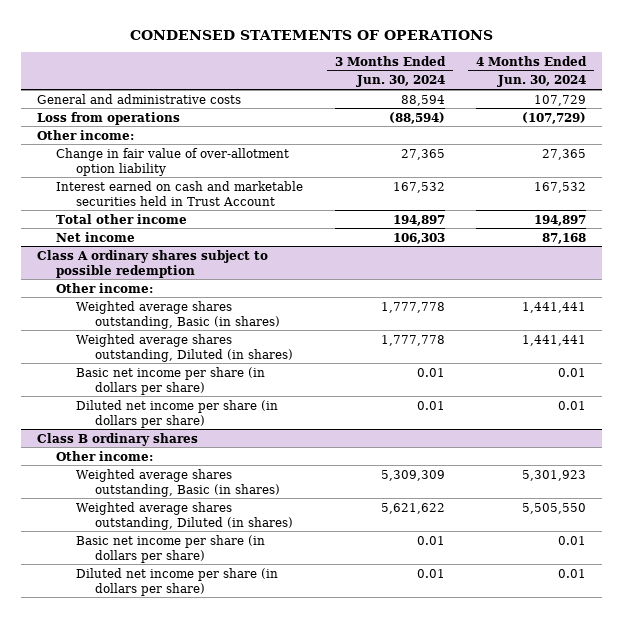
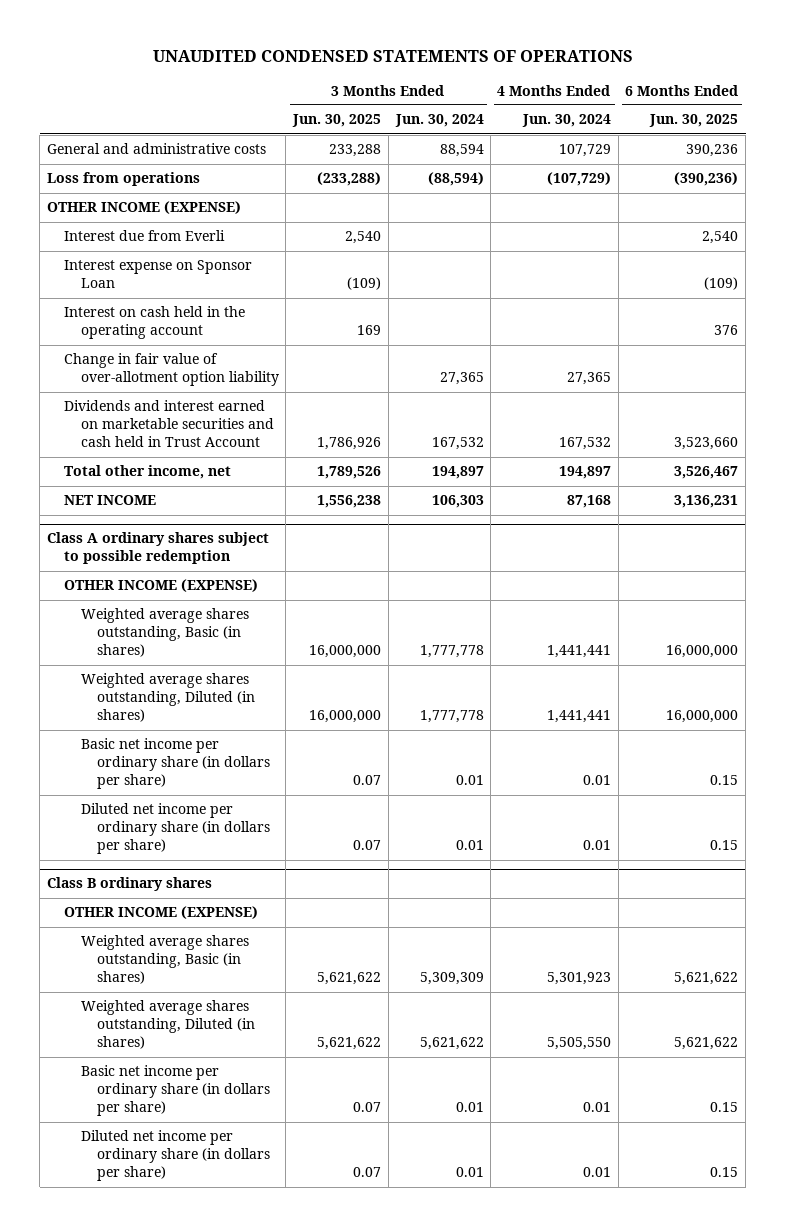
- CONDENSED STATEMENTS OF OPERATIONS
+ UNAUDITED CONDENSED STATEMENTS OF OPERATIONS
- | 3 Months Ended Jun. 30, 2024 | 4 Months Ended Jun. 30, 2024
+ | 3 Months Ended Jun. 30, 2025 | 3 Months Ended Jun. 30, 2024 | 4 Months Ended Jun. 30, 2024 | 6 Months Ended Jun. 30, 2025
- Other income:
+ OTHER INCOME (EXPENSE)
+ Interest due from Everli | 2,540 | | | 2,540
+ Interest expense on Sponsor Loan | (109) | | | (109)
+ Interest on cash held in the operating account | 169 | | | 376
- Interest earned on cash and marketable securities held in Trust Account | 167,532 | 167,532
- Total other income | 194,897 | 194,897
- Net income | 106,303 | 87,168
+ Dividends and interest earned on marketable securities and cash held in Trust Account | 1,786,926 | 167,532 | 167,532 | 3,523,660
+ Total other income, net | 1,789,526 | 194,897 | 194,897 | 3,526,467
+ NET INCOME | 1,556,238 | 106,303 | 87,168 | 3,136,231
@ Class A ordinary shares subject to possible redemption
- Other income:
+ OTHER INCOME (EXPENSE)
- Basic net income per share (in dollars per share) | 0.01 | 0.01
- Diluted net income per share (in dollars per share) | 0.01 | 0.01
+ Basic net income per ordinary share (in dollars per share) | 0.07 | 0.01 | 0.01 | 0.15
+ Diluted net income per ordinary share (in dollars per share) | 0.07 | 0.01 | 0.01 | 0.15
@ Class B ordinary shares
- Other income:
+ OTHER INCOME (EXPENSE)
- Basic net income per share (in dollars per share) | 0.01 | 0.01
- Diluted net income per share (in dollars per share) | 0.01 | 0.01
+ Basic net income per ordinary share (in dollars per share) | 0.07 | 0.01 | 0.01 | 0.15
+ Diluted net income per ordinary share (in dollars per share) | 0.07 | 0.01 | 0.01 | 0.15

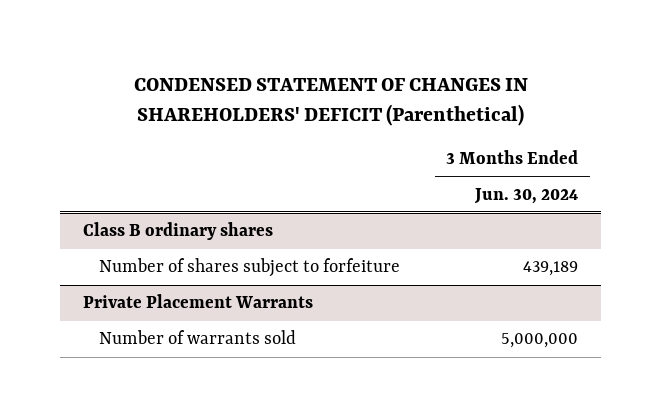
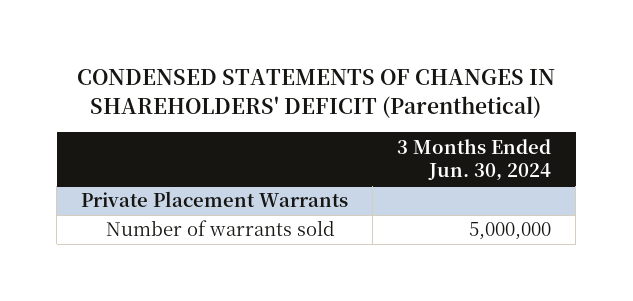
- CONDENSED STATEMENT OF CHANGES IN SHAREHOLDERS' DEFICIT (Parenthetical)
+ CONDENSED STATEMENTS OF CHANGES IN SHAREHOLDERS' DEFICIT (Parenthetical)
- Class B ordinary shares
- Number of shares subject to forfeiture | 439,189

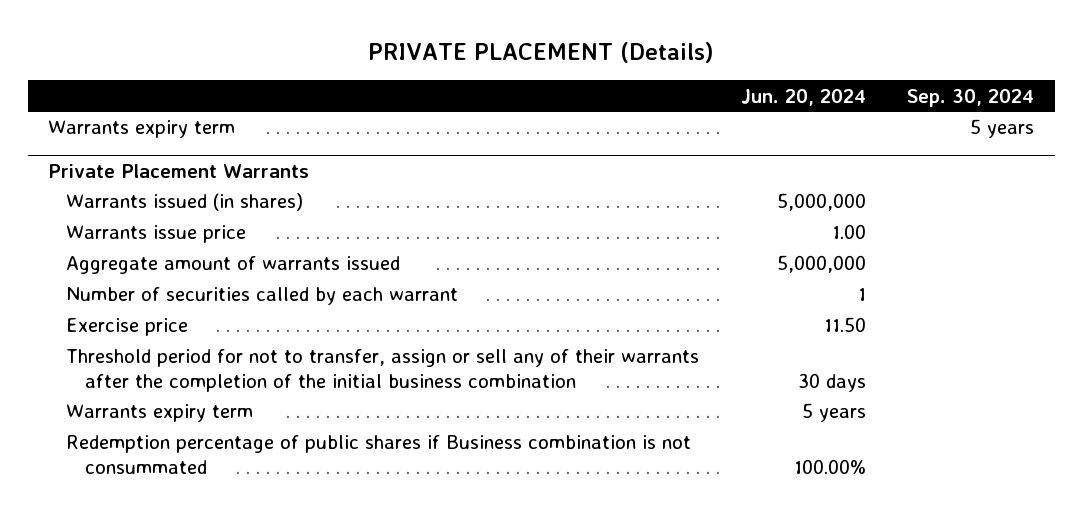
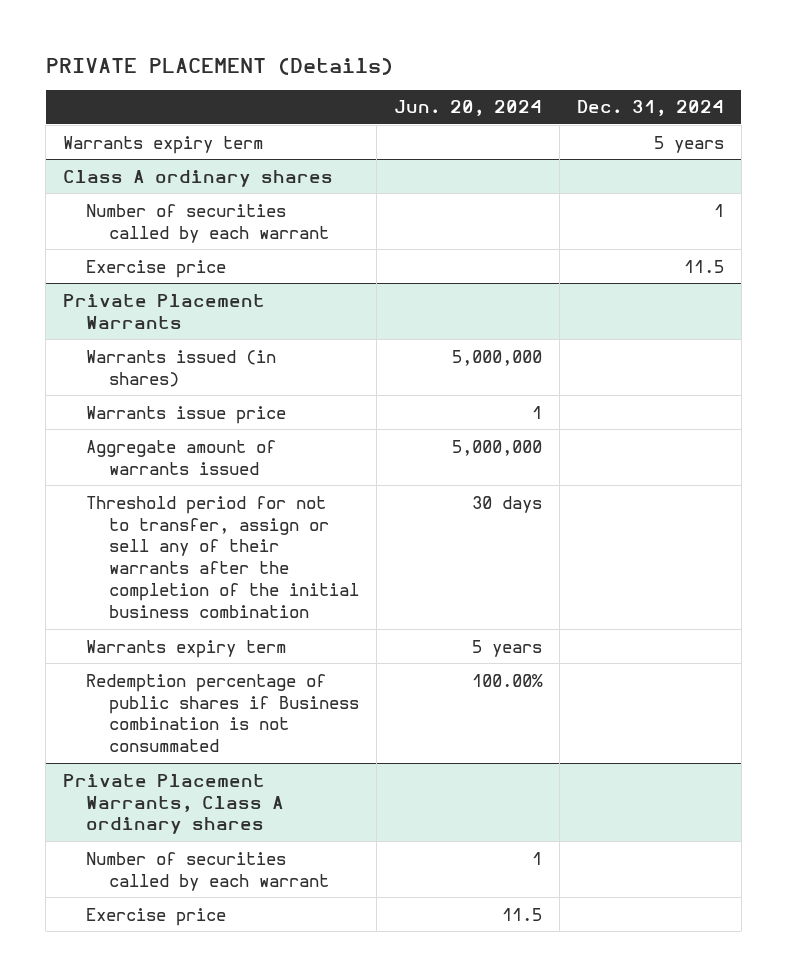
- | Jun. 20, 2024 | Sep. 30, 2024
+ | Jun. 20, 2024 | Dec. 31, 2024
+ Class A ordinary shares
+ Number of securities called by each warrant | | 1
+ Exercise price | | 11.5
@ Private Placement Warrants
- Warrants issue price | 1.00 |
+ Warrants issue price | 1 |
- Number of securities called by each warrant | 1 |
- Exercise price | 11.50 |
+ Private Placement Warrants, Class A ordinary shares
+ Number of securities called by each warrant | 1 |
+ Exercise price | 11.5 |

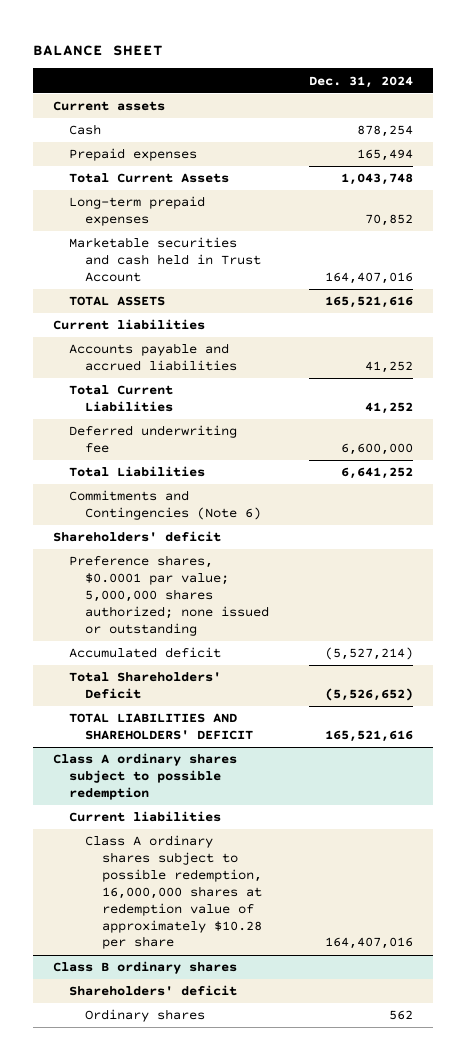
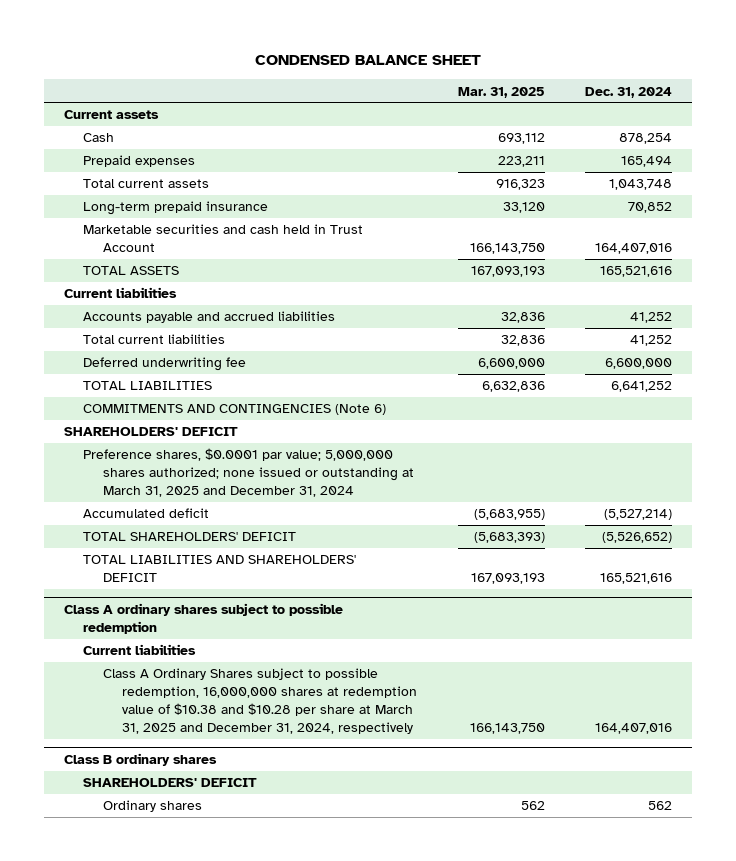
- BALANCE SHEET
+ CONDENSED BALANCE SHEET
- | Dec. 31, 2024
+ | Mar. 31, 2025 | Dec. 31, 2024
- Total Current Assets | 1,043,748
- Long-term prepaid expenses | 70,852
+ Total current assets | 916,323 | 1,043,748
+ Long-term prepaid insurance | 33,120 | 70,852
- Total Current Liabilities | 41,252
+ Total current liabilities | 32,836 | 41,252
- Total Liabilities | 6,641,252
- Commitments and Contingencies (Note 6)
- Shareholders' deficit
- Preference shares, $0.0001 par value; 5,000,000 shares authorized; none issued or outstanding
+ TOTAL LIABILITIES | 6,632,836 | 6,641,252
+ COMMITMENTS AND CONTINGENCIES (Note 6)
+ SHAREHOLDERS' DEFICIT
+ Preference shares, $0.0001 par value; 5,000,000 shares authorized; none issued or outstanding at March 31, 2025 and December 31, 2024
- Total Shareholders' Deficit | (5,526,652)
+ TOTAL SHAREHOLDERS' DEFICIT | (5,683,393) | (5,526,652)
@ Class A ordinary shares subject to possible redemption
- Class A ordinary shares subject to possible redemption, 16,000,000 shares at redemption value of approximately $10.28 per share | 164,407,016
+ Class A Ordinary Shares subject to possible redemption, 16,000,000 shares at redemption value of $10.38 and $10.28 per share at March 31, 2025 and December 31, 2024, respectively | 166,143,750 | 164,407,016
@ Class B ordinary shares
- Shareholders' deficit
+ SHAREHOLDERS' DEFICIT

